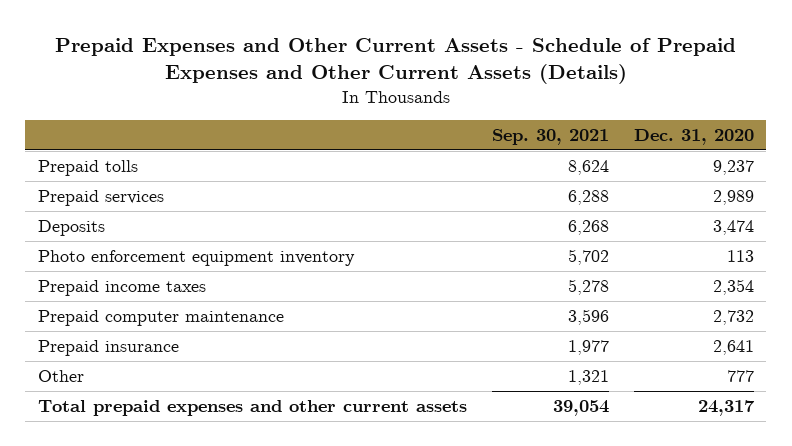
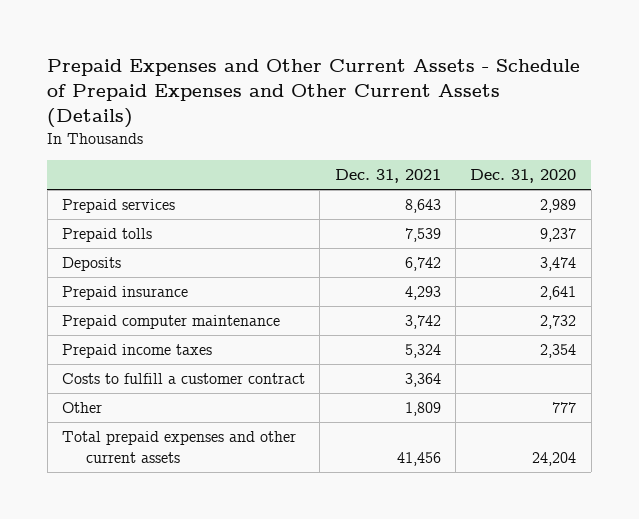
- | Sep. 30, 2021 | Dec. 31, 2020
+ | Dec. 31, 2021 | Dec. 31, 2020
moved down: Prepaid tolls | 7,539 | 9,237
- Photo enforcement equipment inventory | 5,702 | 113
moved down: Prepaid computer maintenance | 3,742 | 2,732
moved down: Prepaid income taxes | 5,324 | 2,354
+ Costs to fulfill a customer contract | 3,364 |
- Total prepaid expenses and other current assets | 39,054 | 24,317
+ Total prepaid expenses and other current assets | 41,456 | 24,204

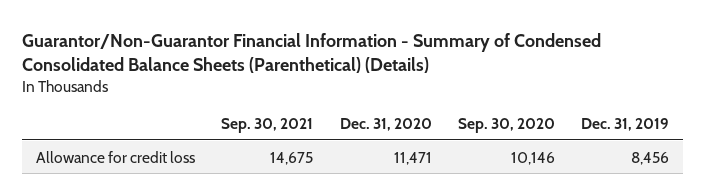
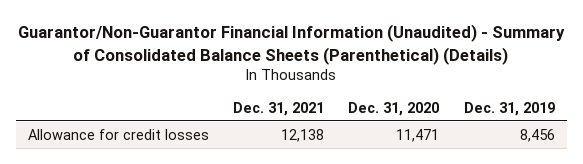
- Guarantor/Non-Guarantor Financial Information - Summary of Condensed Consolidated Balance Sheets (Parenthetical) (Details)
+ Guarantor/Non-Guarantor Financial Information (Unaudited) - Summary of Consolidated Balance Sheets (Parenthetical) (Details)
- | Sep. 30, 2021 | Dec. 31, 2020 | Sep. 30, 2020 | Dec. 31, 2019
+ | Dec. 31, 2021 | Dec. 31, 2020 | Dec. 31, 2019
- Allowance for credit loss | 14,675 | 11,471 | 10,146 | 8,456
+ Allowance for credit losses | 12,138 | 11,471 | 8,456

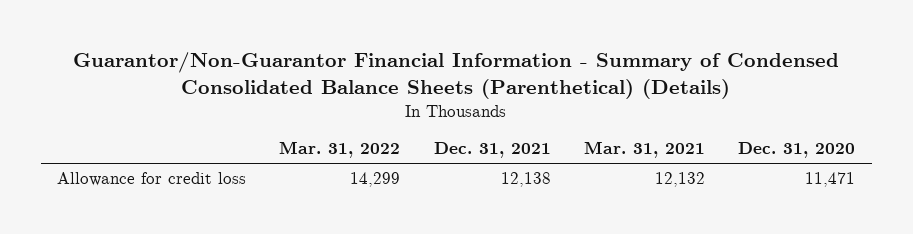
- Guarantor/Non-Guarantor Financial Information (Unaudited) - Summary of Consolidated Balance Sheets (Parenthetical) (Details)
+ Guarantor/Non-Guarantor Financial Information - Summary of Condensed Consolidated Balance Sheets (Parenthetical) (Details)
- | Dec. 31, 2021 | Dec. 31, 2020 | Dec. 31, 2019
+ | Mar. 31, 2022 | Dec. 31, 2021 | Mar. 31, 2021 | Dec. 31, 2020
- Allowance for credit losses | 12,138 | 11,471 | 8,456
+ Allowance for credit loss | 14,299 | 12,138 | 12,132 | 11,471

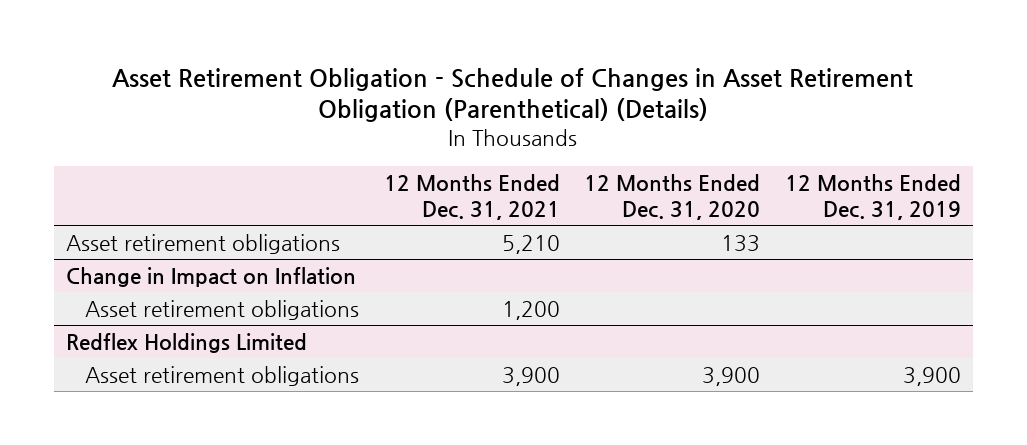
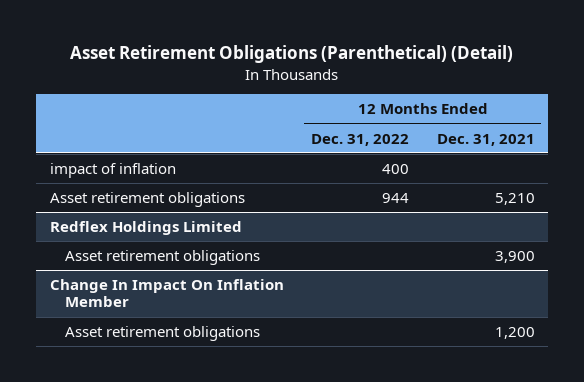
- Asset Retirement Obligation - Schedule of Changes in Asset Retirement Obligation (Parenthetical) (Details)
+ Asset Retirement Obligations (Parenthetical) (Detail)
- | 12 Months Ended Dec. 31, 2021 | 12 Months Ended Dec. 31, 2020 | 12 Months Ended Dec. 31, 2019
+ | 12 Months Ended Dec. 31, 2022 | 12 Months Ended Dec. 31, 2021
+ impact of inflation | 400 |
- Change in Impact on Inflation
- Asset retirement obligations | 1,200 | |
+ Change In Impact On Inflation Member
+ Asset retirement obligations | | 1,200

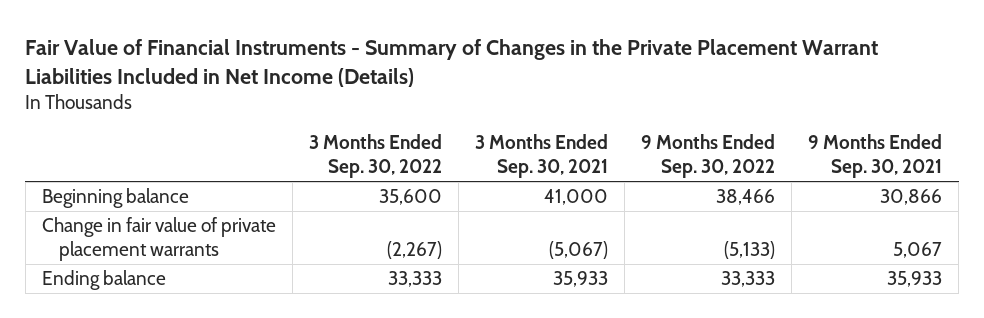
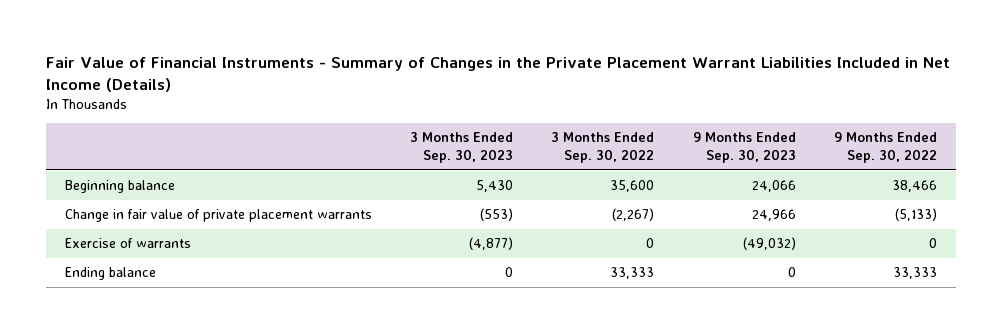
- | 3 Months Ended Sep. 30, 2022 | 3 Months Ended Sep. 30, 2021 | 9 Months Ended Sep. 30, 2022 | 9 Months Ended Sep. 30, 2021
+ | 3 Months Ended Sep. 30, 2023 | 3 Months Ended Sep. 30, 2022 | 9 Months Ended Sep. 30, 2023 | 9 Months Ended Sep. 30, 2022
+ Exercise of warrants | (4,877) | 0 | (49,032) | 0

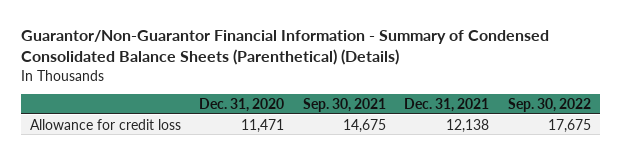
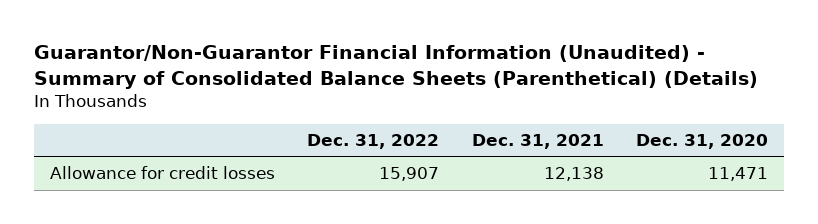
- Guarantor/Non-Guarantor Financial Information - Summary of Condensed Consolidated Balance Sheets (Parenthetical) (Details)
+ Guarantor/Non-Guarantor Financial Information (Unaudited) - Summary of Consolidated Balance Sheets (Parenthetical) (Details)
- | Dec. 31, 2020 | Sep. 30, 2021 | Dec. 31, 2021 | Sep. 30, 2022
+ | Dec. 31, 2022 | Dec. 31, 2021 | Dec. 31, 2020
- Allowance for credit loss | 11,471 | 14,675 | 12,138 | 17,675
+ Allowance for credit losses | 15,907 | 12,138 | 11,471

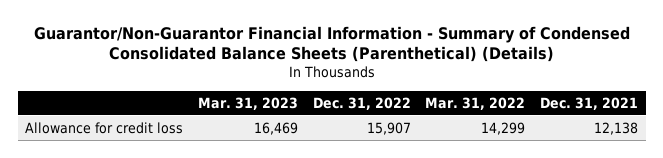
- Guarantor/Non-Guarantor Financial Information (Unaudited) - Summary of Consolidated Balance Sheets (Parenthetical) (Details)
+ Guarantor/Non-Guarantor Financial Information - Summary of Condensed Consolidated Balance Sheets (Parenthetical) (Details)
- | Dec. 31, 2022 | Dec. 31, 2021 | Dec. 31, 2020
+ | Mar. 31, 2023 | Dec. 31, 2022 | Mar. 31, 2022 | Dec. 31, 2021
- Allowance for credit losses | 15,907 | 12,138 | 11,471
+ Allowance for credit loss | 16,469 | 15,907 | 14,299 | 12,138

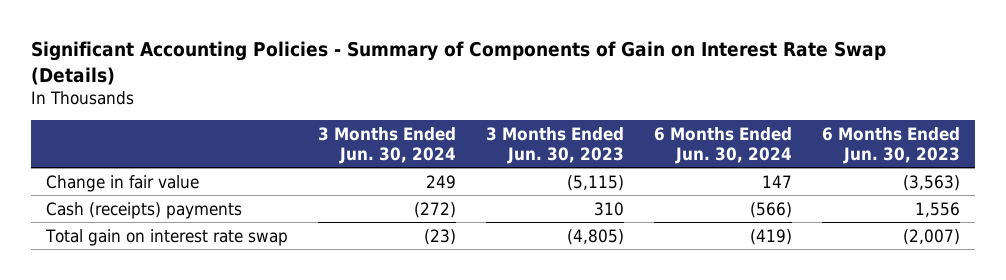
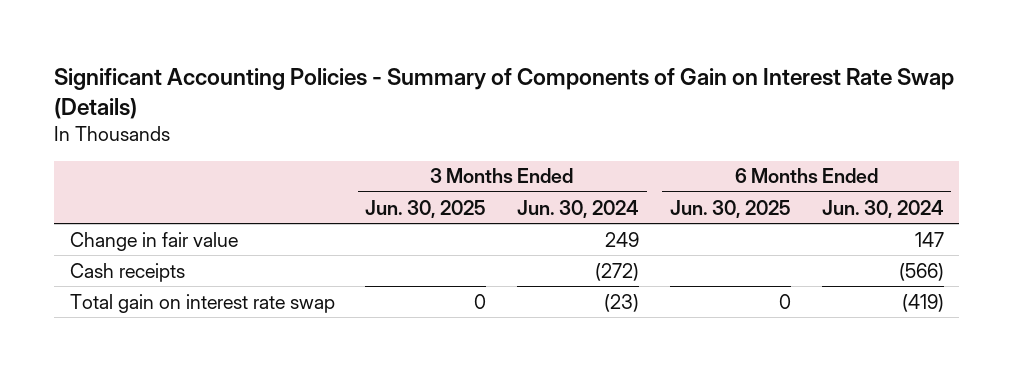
- | 3 Months Ended Jun. 30, 2024 | 3 Months Ended Jun. 30, 2023 | 6 Months Ended Jun. 30, 2024 | 6 Months Ended Jun. 30, 2023
+ | 3 Months Ended Jun. 30, 2025 | 3 Months Ended Jun. 30, 2024 | 6 Months Ended Jun. 30, 2025 | 6 Months Ended Jun. 30, 2024
- Cash (receipts) payments | (272) | 310 | (566) | 1,556
+ Cash receipts | | (272) | | (566)

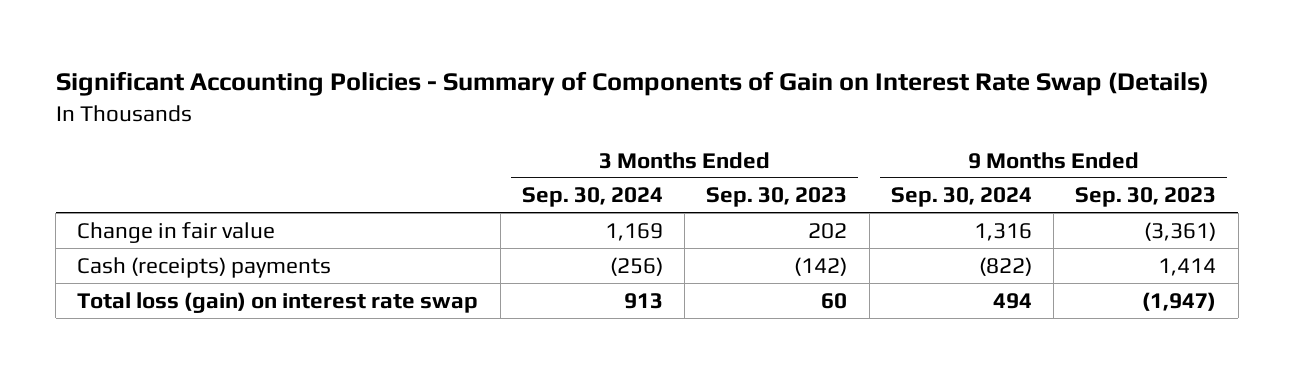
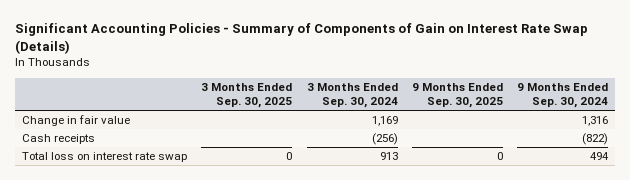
- | 3 Months Ended Sep. 30, 2024 | 3 Months Ended Sep. 30, 2023 | 9 Months Ended Sep. 30, 2024 | 9 Months Ended Sep. 30, 2023
+ | 3 Months Ended Sep. 30, 2025 | 3 Months Ended Sep. 30, 2024 | 9 Months Ended Sep. 30, 2025 | 9 Months Ended Sep. 30, 2024
- Cash (receipts) payments | (256) | (142) | (822) | 1,414
- Total loss (gain) on interest rate swap | 913 | 60 | 494 | (1,947)
+ Cash receipts | | (256) | | (822)
+ Total loss on interest rate swap | 0 | 913 | 0 | 494

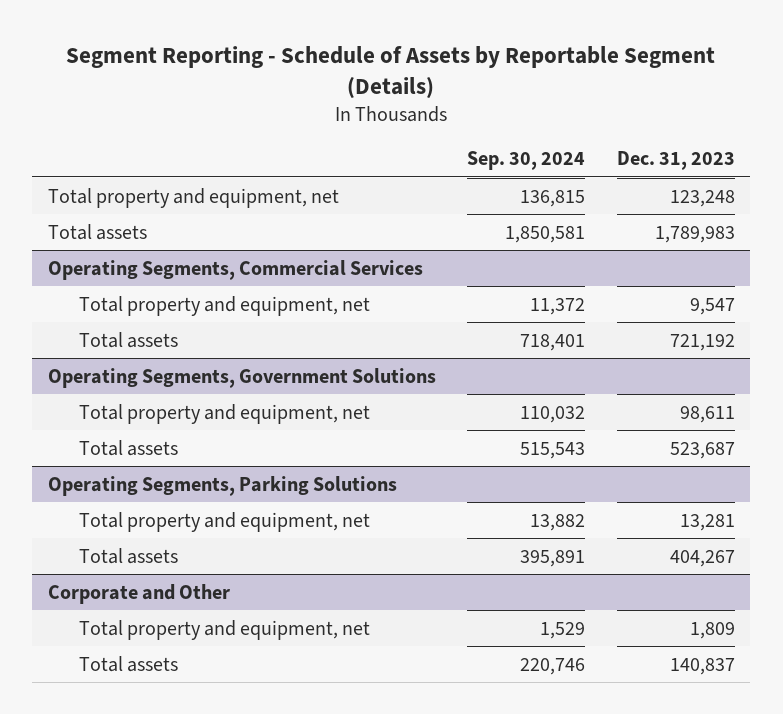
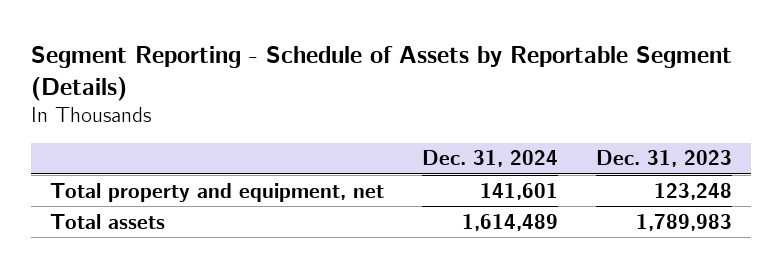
- | Sep. 30, 2024 | Dec. 31, 2023
+ | Dec. 31, 2024 | Dec. 31, 2023
- Operating Segments, Commercial Services
- Total property and equipment, net | 11,372 | 9,547
- Total assets | 718,401 | 721,192
- Operating Segments, Government Solutions
- Total property and equipment, net | 110,032 | 98,611
- Total assets | 515,543 | 523,687
- Operating Segments, Parking Solutions
- Total property and equipment, net | 13,882 | 13,281
- Total assets | 395,891 | 404,267
- Corporate and Other
- Total property and equipment, net | 1,529 | 1,809
- Total assets | 220,746 | 140,837

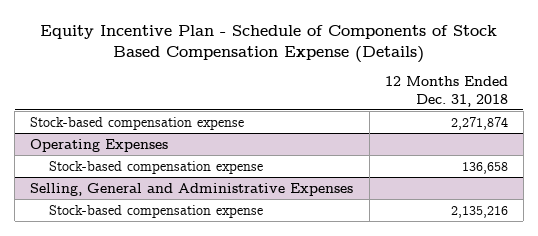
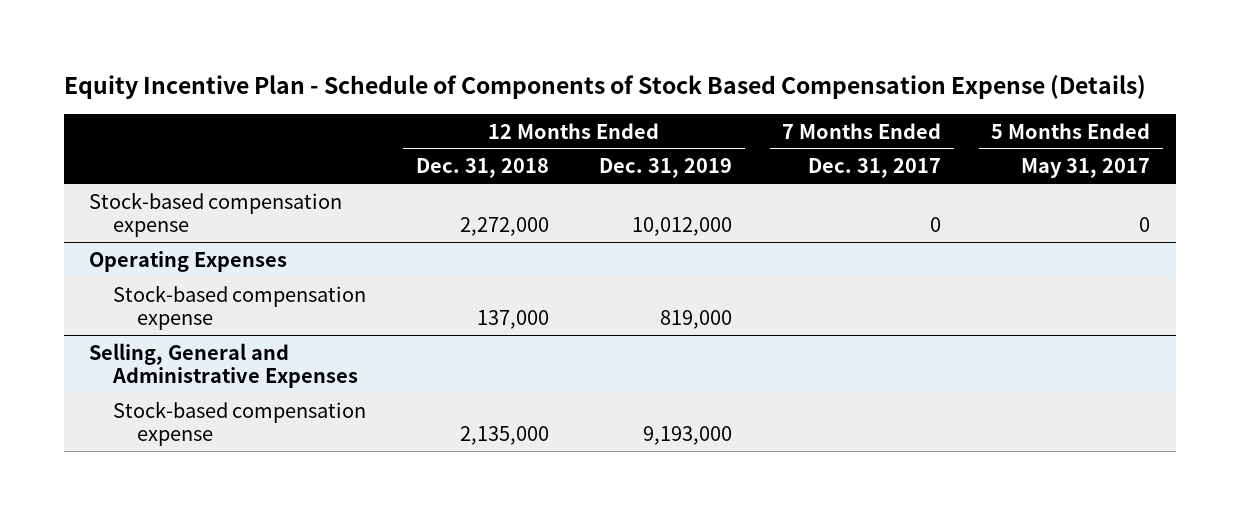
- | 12 Months Ended Dec. 31, 2018
+ | 12 Months Ended Dec. 31, 2018 | 12 Months Ended Dec. 31, 2019 | 7 Months Ended Dec. 31, 2017 | 5 Months Ended May 31, 2017
- Stock-based compensation expense | 2,271,874
+ Stock-based compensation expense | 2,272,000 | 10,012,000 | 0 | 0
@ Operating Expenses
- Stock-based compensation expense | 136,658
+ Stock-based compensation expense | 137,000 | 819,000 | |
@ Selling, General and Administrative Expenses
- Stock-based compensation expense | 2,135,216
+ Stock-based compensation expense | 2,135,000 | 9,193,000 | |

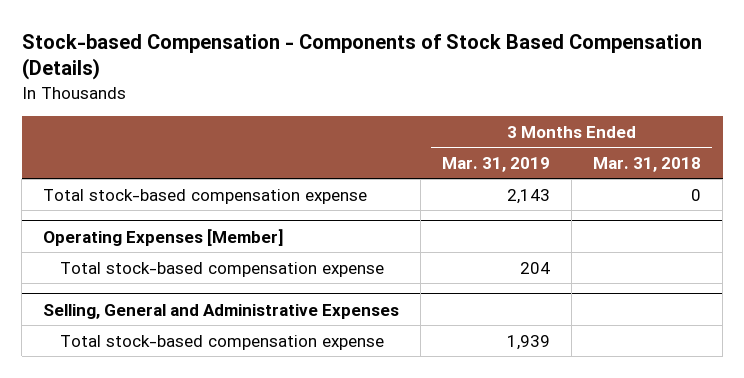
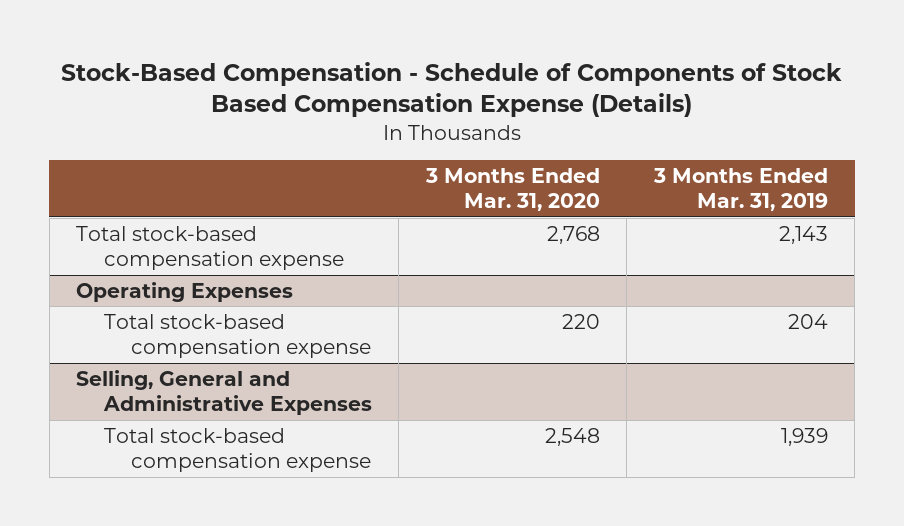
- Stock-based Compensation - Components of Stock Based Compensation (Details)
+ Stock-Based Compensation - Schedule of Components of Stock Based Compensation Expense (Details)
- | 3 Months Ended Mar. 31, 2019 | 3 Months Ended Mar. 31, 2018
+ | 3 Months Ended Mar. 31, 2020 | 3 Months Ended Mar. 31, 2019
- Operating Expenses [Member]
+ Operating Expenses

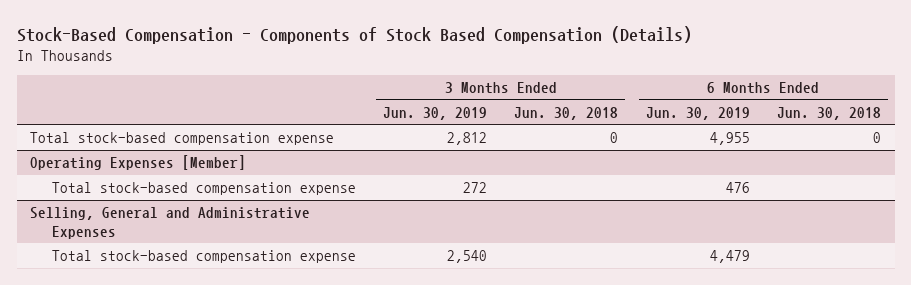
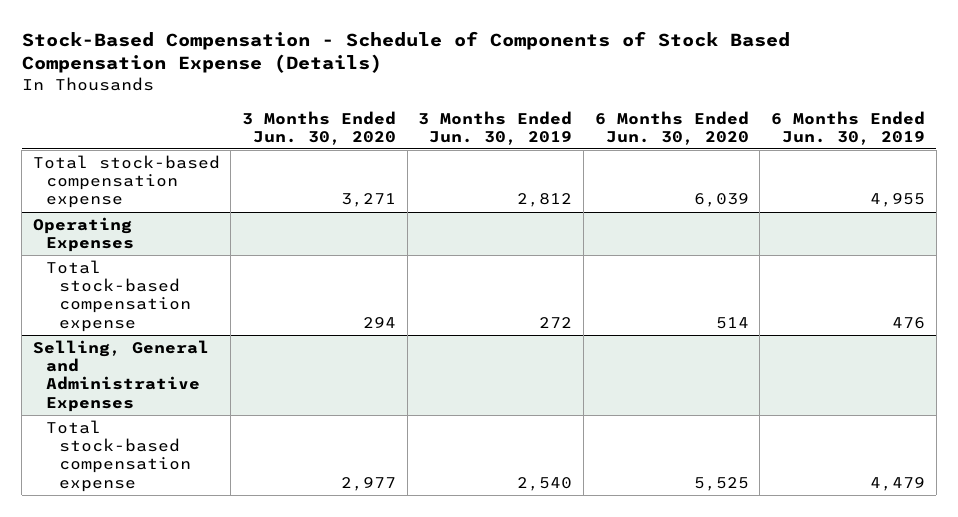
- Stock-Based Compensation - Components of Stock Based Compensation (Details)
+ Stock-Based Compensation - Schedule of Components of Stock Based Compensation Expense (Details)
- | 3 Months Ended Jun. 30, 2019 | 3 Months Ended Jun. 30, 2018 | 6 Months Ended Jun. 30, 2019 | 6 Months Ended Jun. 30, 2018
+ | 3 Months Ended Jun. 30, 2020 | 3 Months Ended Jun. 30, 2019 | 6 Months Ended Jun. 30, 2020 | 6 Months Ended Jun. 30, 2019
- Operating Expenses [Member]
+ Operating Expenses

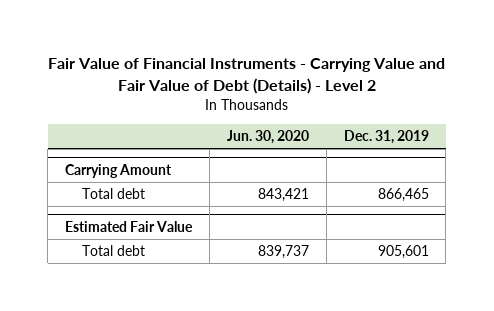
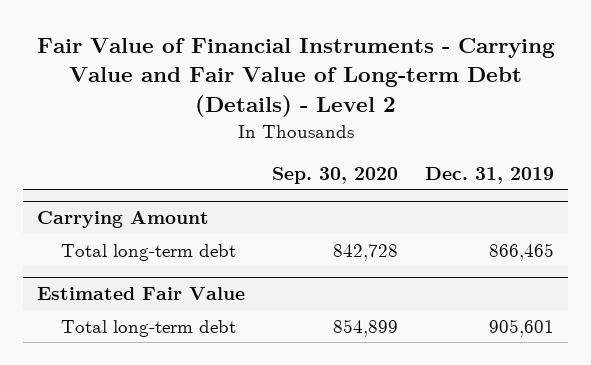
- Fair Value of Financial Instruments - Carrying Value and Fair Value of Debt (Details) - Level 2
+ Fair Value of Financial Instruments - Carrying Value and Fair Value of Long-term Debt (Details) - Level 2
- | Jun. 30, 2020 | Dec. 31, 2019
+ | Sep. 30, 2020 | Dec. 31, 2019
@ Carrying Amount
- Total debt | 843,421 | 866,465
+ Total long-term debt | 842,728 | 866,465
@ Estimated Fair Value
- Total debt | 839,737 | 905,601
+ Total long-term debt | 854,899 | 905,601

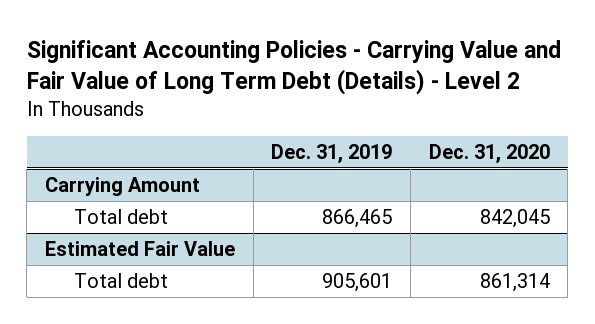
- Fair Value of Financial Instruments - Carrying Value and Fair Value of Long-term Debt (Details) - Level 2
+ Significant Accounting Policies - Carrying Value and Fair Value of Long Term Debt (Details) - Level 2
- | Sep. 30, 2020 | Dec. 31, 2019
+ | Dec. 31, 2019 | Dec. 31, 2020
@ Carrying Amount
- Total long-term debt | 842,728 | 866,465
+ Total debt | 866,465 | 842,045
@ Estimated Fair Value
- Total long-term debt | 854,899 | 905,601
+ Total debt | 905,601 | 861,314

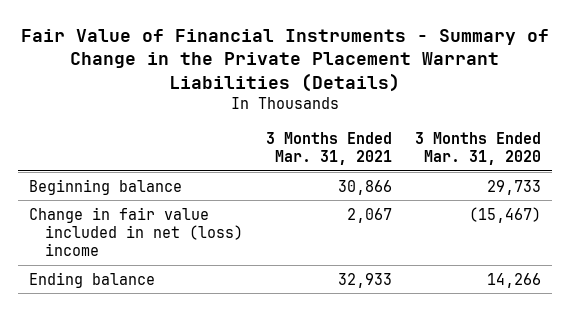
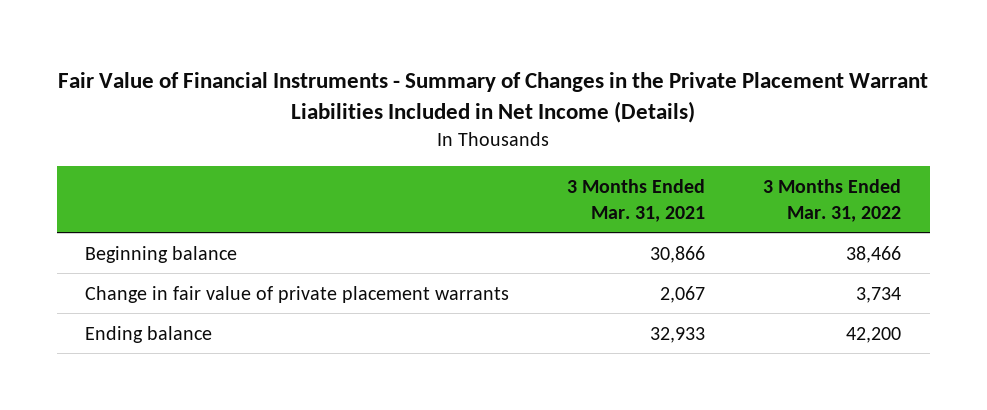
- Fair Value of Financial Instruments - Summary of Change in the Private Placement Warrant Liabilities (Details)
+ Fair Value of Financial Instruments - Summary of Changes in the Private Placement Warrant Liabilities Included in Net Income (Details)
- | 3 Months Ended Mar. 31, 2021 | 3 Months Ended Mar. 31, 2020
+ | 3 Months Ended Mar. 31, 2021 | 3 Months Ended Mar. 31, 2022
- Change in fair value included in net (loss) income | 2,067 | (15,467)
+ Change in fair value of private placement warrants | 2,067 | 3,734

